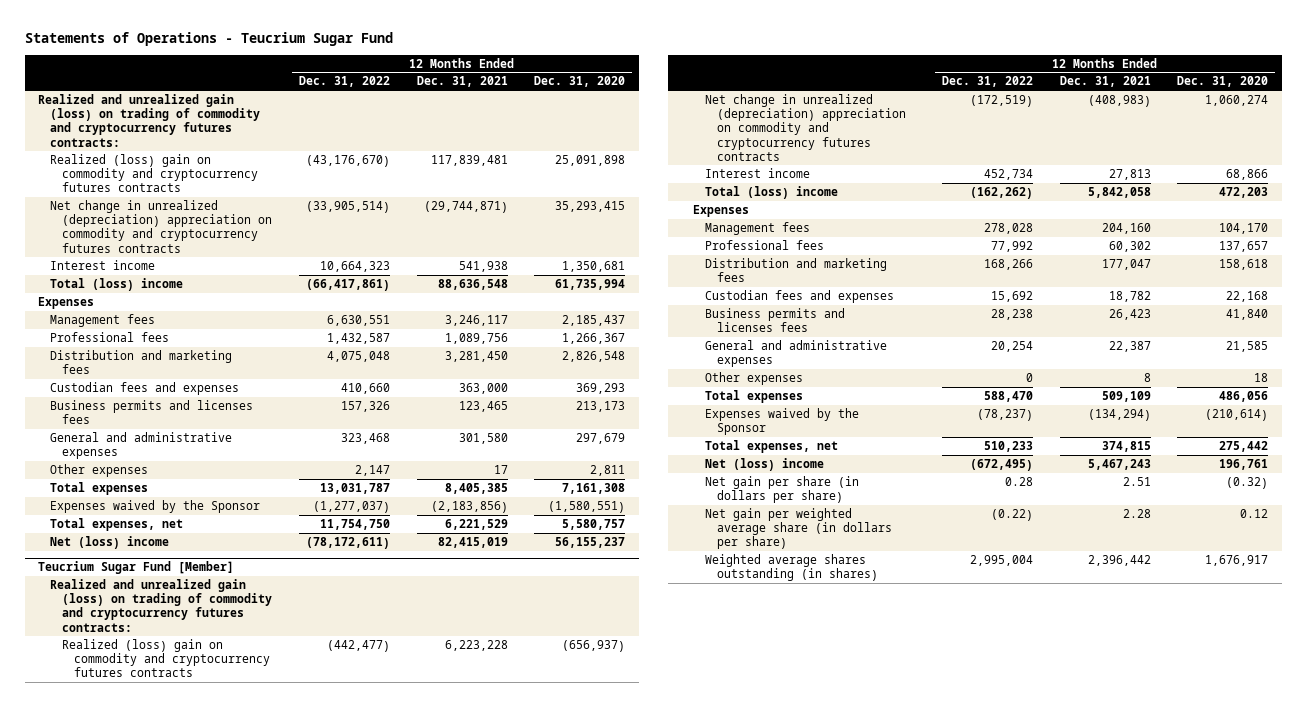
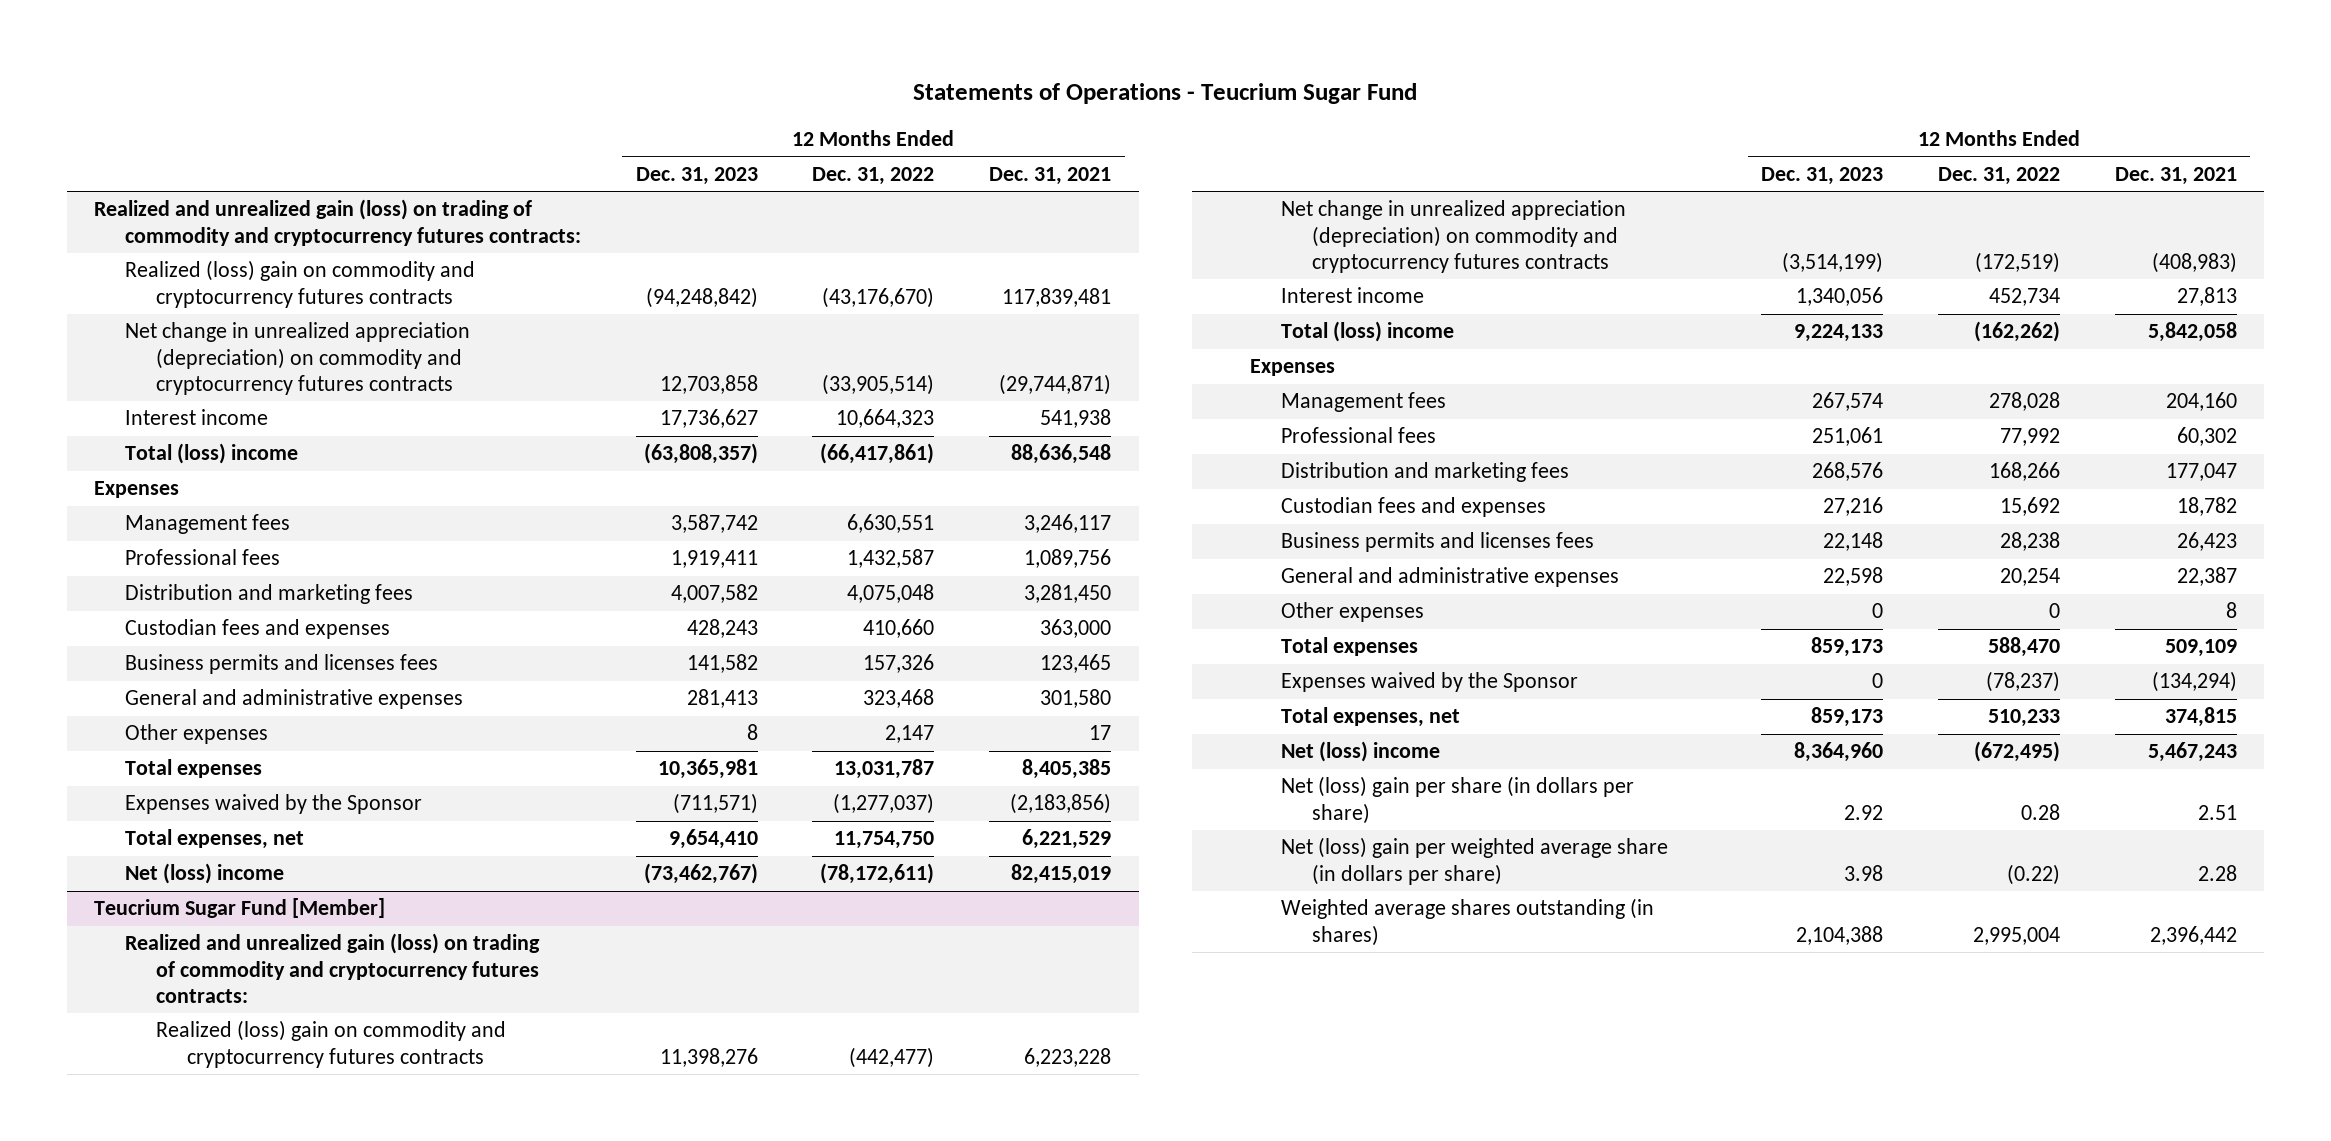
- | 12 Months Ended Dec. 31, 2022 | 12 Months Ended Dec. 31, 2021 | 12 Months Ended Dec. 31, 2020
+ | 12 Months Ended Dec. 31, 2023 | 12 Months Ended Dec. 31, 2022 | 12 Months Ended Dec. 31, 2021
- Net change in unrealized (depreciation) appreciation on commodity and cryptocurrency futures contracts | (33,905,514) | (29,744,871) | 35,293,415
+ Net change in unrealized appreciation (depreciation) on commodity and cryptocurrency futures contracts | 12,703,858 | (33,905,514) | (29,744,871)
@ Teucrium Sugar Fund [Member]
- Net change in unrealized (depreciation) appreciation on commodity and cryptocurrency futures contracts | (172,519) | (408,983) | 1,060,274
+ Net change in unrealized appreciation (depreciation) on commodity and cryptocurrency futures contracts | (3,514,199) | (172,519) | (408,983)
- Net gain per share (in dollars per share) | 0.28 | 2.51 | (0.32)
- Net gain per weighted average share (in dollars per share) | (0.22) | 2.28 | 0.12
+ Net (loss) gain per share (in dollars per share) | 2.92 | 0.28 | 2.51
+ Net (loss) gain per weighted average share (in dollars per share) | 3.98 | (0.22) | 2.28

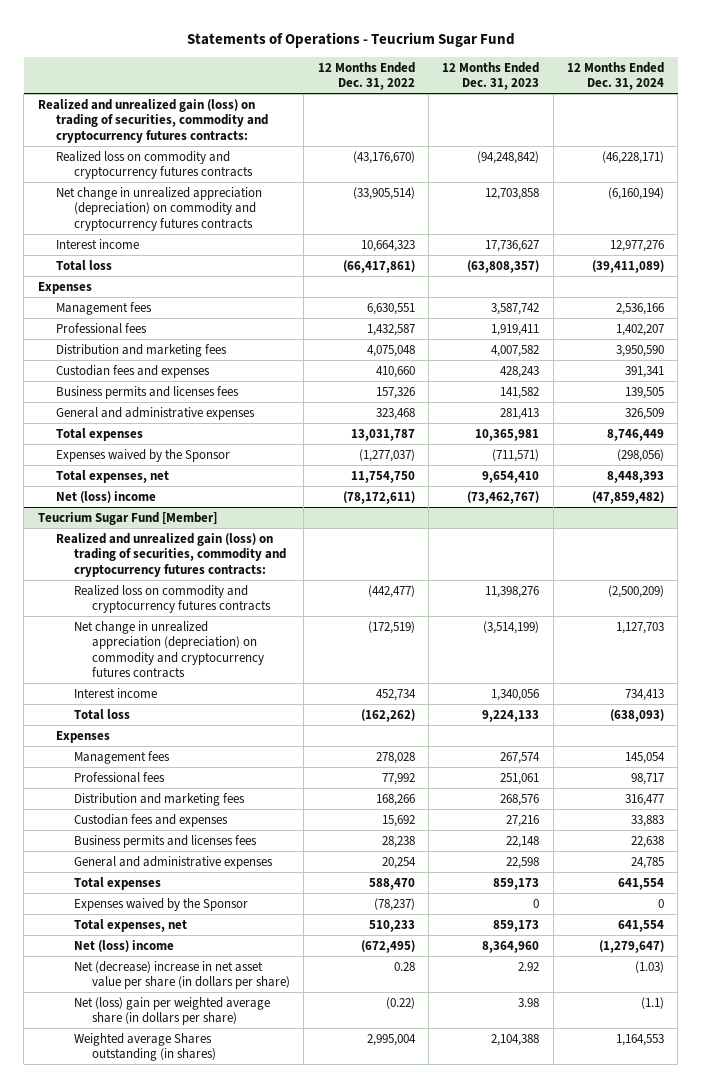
- | 12 Months Ended Dec. 31, 2023 | 12 Months Ended Dec. 31, 2022 | 12 Months Ended Dec. 31, 2021
+ | 12 Months Ended Dec. 31, 2022 | 12 Months Ended Dec. 31, 2023 | 12 Months Ended Dec. 31, 2024
- Realized and unrealized gain (loss) on trading of commodity and cryptocurrency futures contracts:
- Realized (loss) gain on commodity and cryptocurrency futures contracts | (94,248,842) | (43,176,670) | 117,839,481
+ Realized and unrealized gain (loss) on trading of securities, commodity and cryptocurrency futures contracts:
+ Realized loss on commodity and cryptocurrency futures contracts | (43,176,670) | (94,248,842) | (46,228,171)
- Total (loss) income | (63,808,357) | (66,417,861) | 88,636,548
+ Total loss | (66,417,861) | (63,808,357) | (39,411,089)
- Other expenses | 8 | 2,147 | 17
@ Teucrium Sugar Fund [Member]
- Realized and unrealized gain (loss) on trading of commodity and cryptocurrency futures contracts:
- Realized (loss) gain on commodity and cryptocurrency futures contracts | 11,398,276 | (442,477) | 6,223,228
+ Realized and unrealized gain (loss) on trading of securities, commodity and cryptocurrency futures contracts:
+ Realized loss on commodity and cryptocurrency futures contracts | (442,477) | 11,398,276 | (2,500,209)
- Total (loss) income | 9,224,133 | (162,262) | 5,842,058
+ Total loss | (162,262) | 9,224,133 | (638,093)
- Other expenses | 0 | 0 | 8
- Net (loss) gain per share (in dollars per share) | 2.92 | 0.28 | 2.51
+ Net (decrease) increase in net asset value per share (in dollars per share) | 0.28 | 2.92 | (1.03)
- Weighted average shares outstanding (in shares) | 2,104,388 | 2,995,004 | 2,396,442
+ Weighted average Shares outstanding (in shares) | 2,995,004 | 2,104,388 | 1,164,553

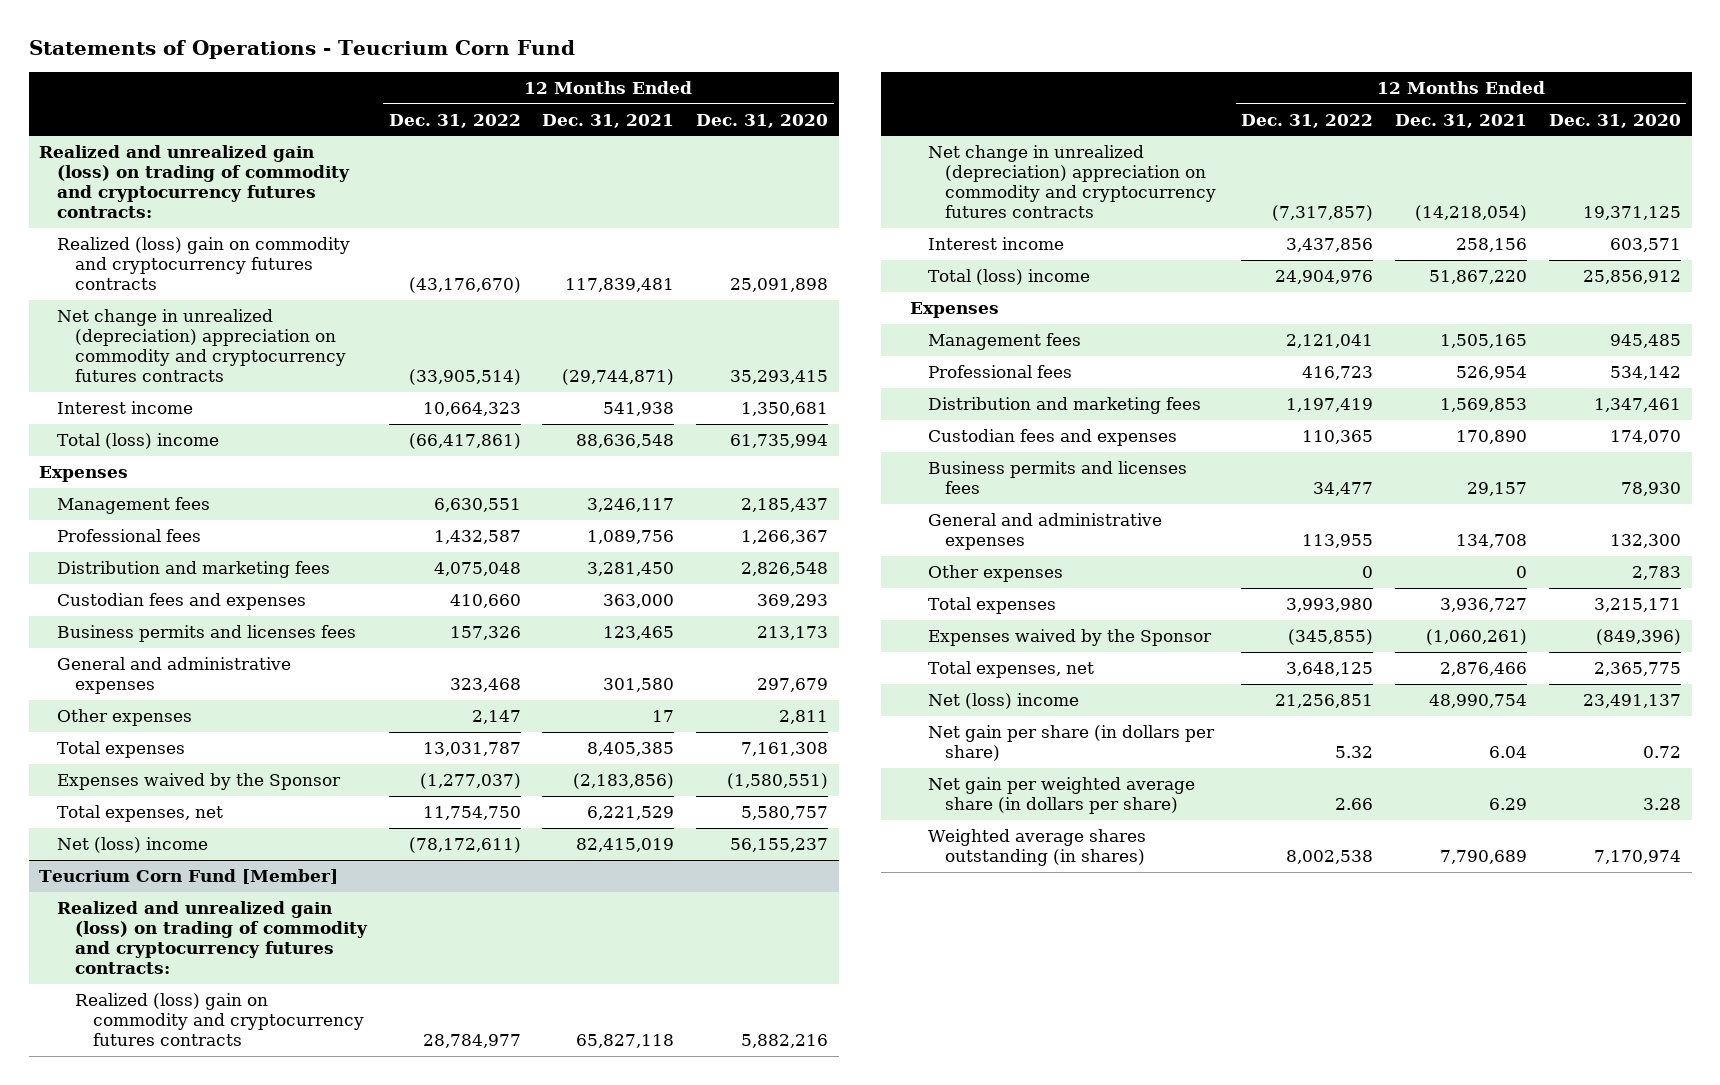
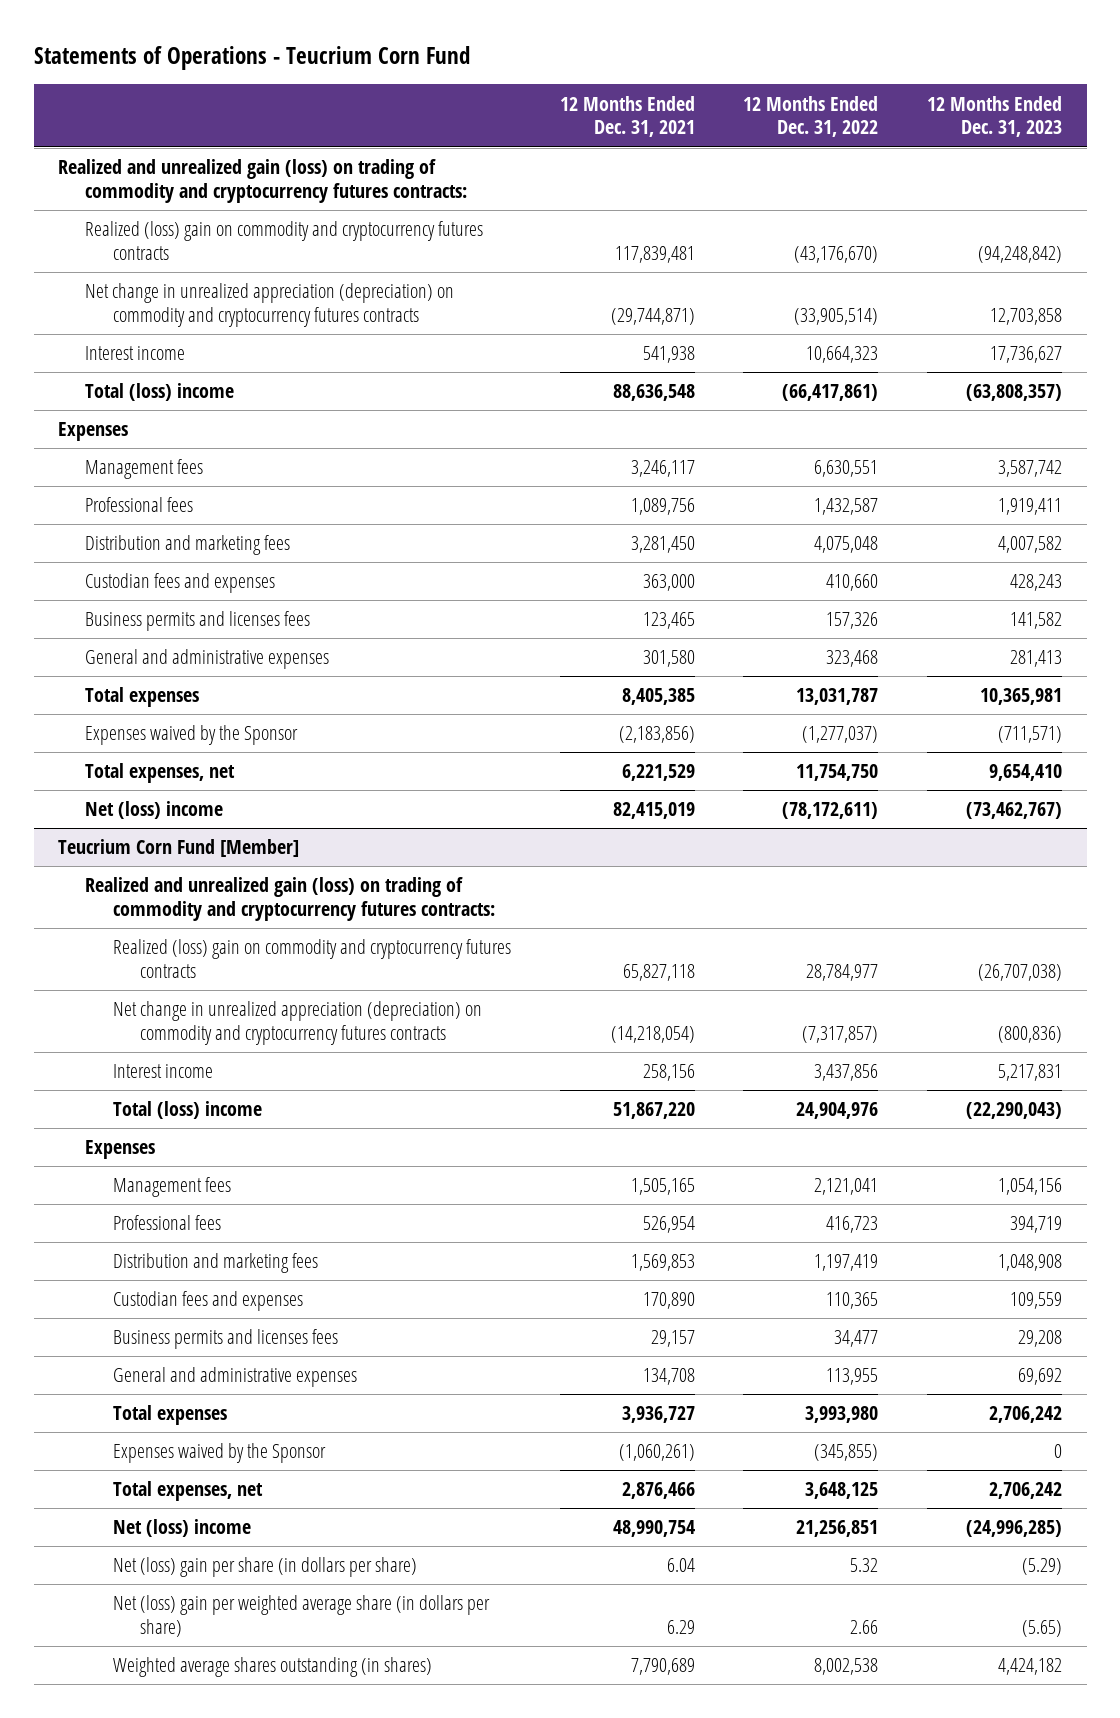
- | 12 Months Ended Dec. 31, 2022 | 12 Months Ended Dec. 31, 2021 | 12 Months Ended Dec. 31, 2020
+ | 12 Months Ended Dec. 31, 2021 | 12 Months Ended Dec. 31, 2022 | 12 Months Ended Dec. 31, 2023
- Net change in unrealized (depreciation) appreciation on commodity and cryptocurrency futures contracts | (33,905,514) | (29,744,871) | 35,293,415
+ Net change in unrealized appreciation (depreciation) on commodity and cryptocurrency futures contracts | (29,744,871) | (33,905,514) | 12,703,858
- Other expenses | 2,147 | 17 | 2,811
@ Teucrium Corn Fund [Member]
- Net change in unrealized (depreciation) appreciation on commodity and cryptocurrency futures contracts | (7,317,857) | (14,218,054) | 19,371,125
+ Net change in unrealized appreciation (depreciation) on commodity and cryptocurrency futures contracts | (14,218,054) | (7,317,857) | (800,836)
- Other expenses | 0 | 0 | 2,783
- Net gain per share (in dollars per share) | 5.32 | 6.04 | 0.72
- Net gain per weighted average share (in dollars per share) | 2.66 | 6.29 | 3.28
+ Net (loss) gain per share (in dollars per share) | 6.04 | 5.32 | (5.29)
+ Net (loss) gain per weighted average share (in dollars per share) | 6.29 | 2.66 | (5.65)

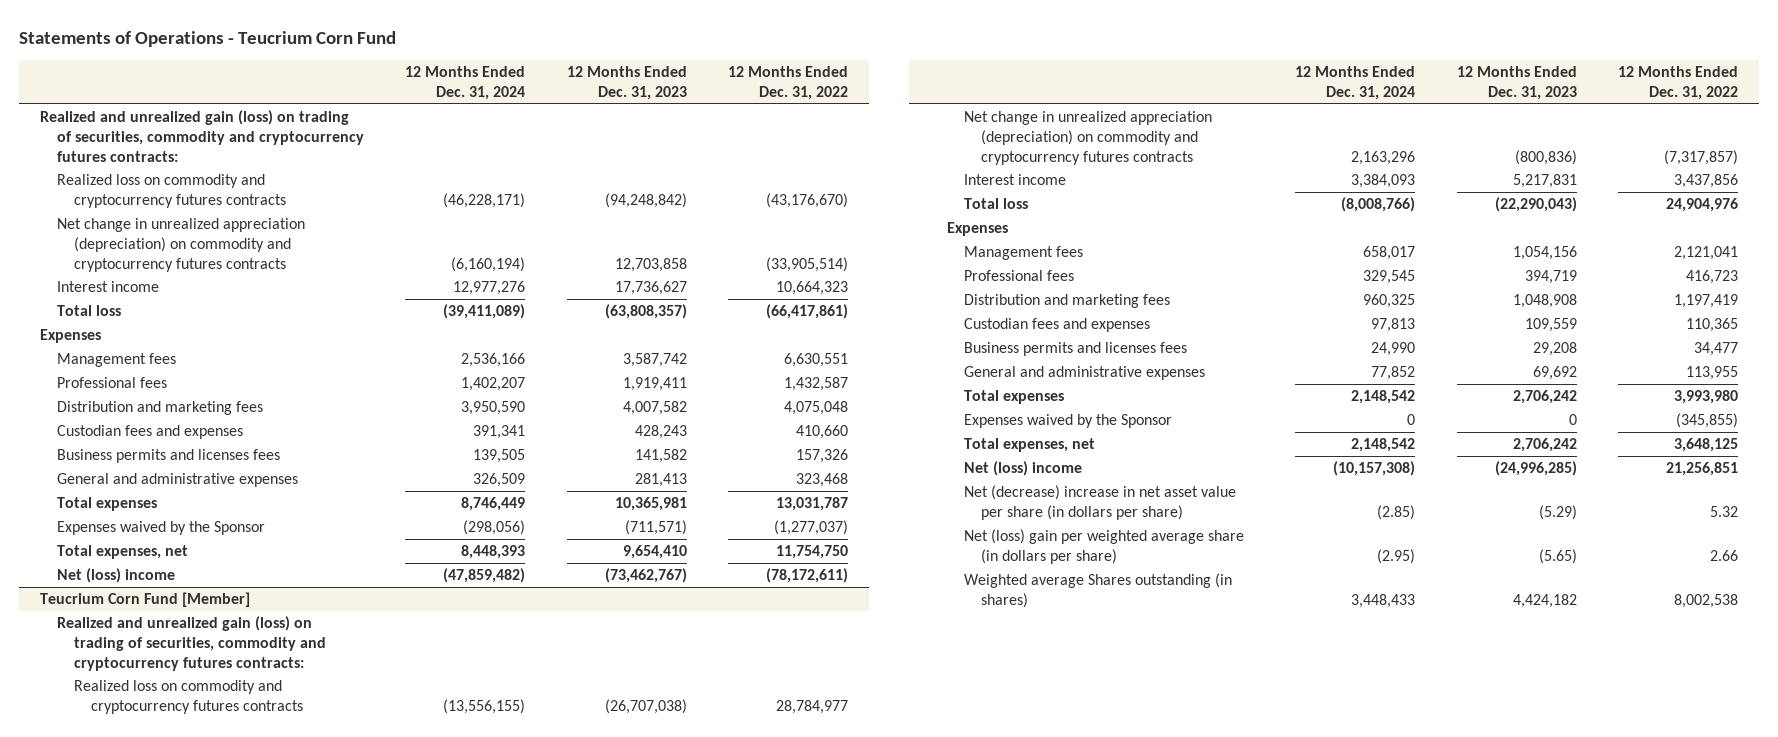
- | 12 Months Ended Dec. 31, 2021 | 12 Months Ended Dec. 31, 2022 | 12 Months Ended Dec. 31, 2023
+ | 12 Months Ended Dec. 31, 2024 | 12 Months Ended Dec. 31, 2023 | 12 Months Ended Dec. 31, 2022
- Realized and unrealized gain (loss) on trading of commodity and cryptocurrency futures contracts:
- Realized (loss) gain on commodity and cryptocurrency futures contracts | 117,839,481 | (43,176,670) | (94,248,842)
+ Realized and unrealized gain (loss) on trading of securities, commodity and cryptocurrency futures contracts:
+ Realized loss on commodity and cryptocurrency futures contracts | (46,228,171) | (94,248,842) | (43,176,670)
- Total (loss) income | 88,636,548 | (66,417,861) | (63,808,357)
+ Total loss | (39,411,089) | (63,808,357) | (66,417,861)
@ Teucrium Corn Fund [Member]
- Realized and unrealized gain (loss) on trading of commodity and cryptocurrency futures contracts:
- Realized (loss) gain on commodity and cryptocurrency futures contracts | 65,827,118 | 28,784,977 | (26,707,038)
+ Realized and unrealized gain (loss) on trading of securities, commodity and cryptocurrency futures contracts:
+ Realized loss on commodity and cryptocurrency futures contracts | (13,556,155) | (26,707,038) | 28,784,977
- Total (loss) income | 51,867,220 | 24,904,976 | (22,290,043)
+ Total loss | (8,008,766) | (22,290,043) | 24,904,976
- Net (loss) gain per share (in dollars per share) | 6.04 | 5.32 | (5.29)
+ Net (decrease) increase in net asset value per share (in dollars per share) | (2.85) | (5.29) | 5.32
- Weighted average shares outstanding (in shares) | 7,790,689 | 8,002,538 | 4,424,182
+ Weighted average Shares outstanding (in shares) | 3,448,433 | 4,424,182 | 8,002,538

